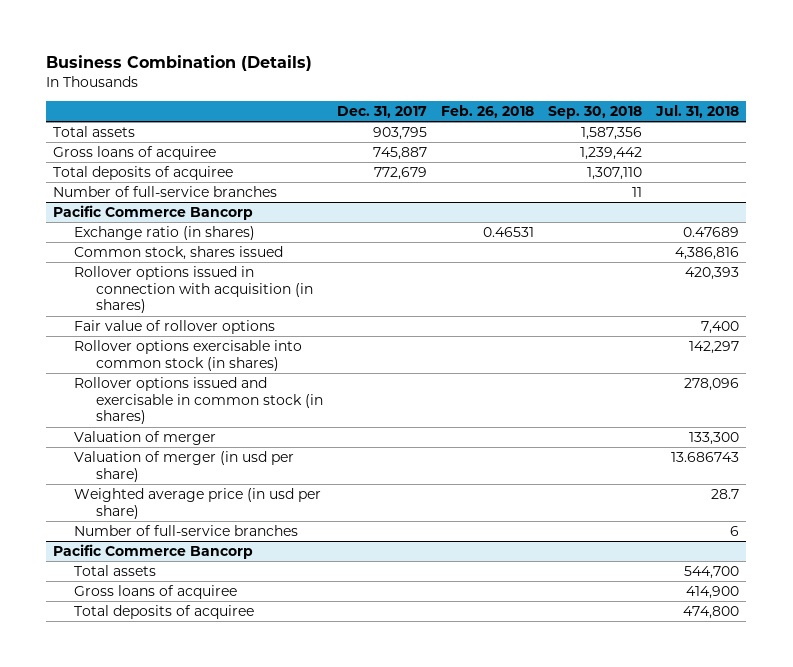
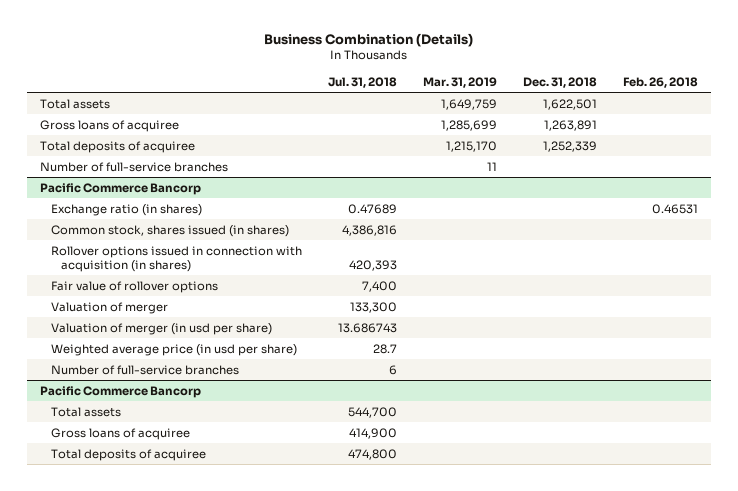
- | Dec. 31, 2017 | Feb. 26, 2018 | Sep. 30, 2018 | Jul. 31, 2018
+ | Jul. 31, 2018 | Mar. 31, 2019 | Dec. 31, 2018 | Feb. 26, 2018
@ Pacific Commerce Bancorp
- Common stock, shares issued | | | | 4,386,816
+ Common stock, shares issued (in shares) | 4,386,816 | | |
- Rollover options exercisable into common stock (in shares) | | | | 142,297
- Rollover options issued and exercisable in common stock (in shares) | | | | 278,096

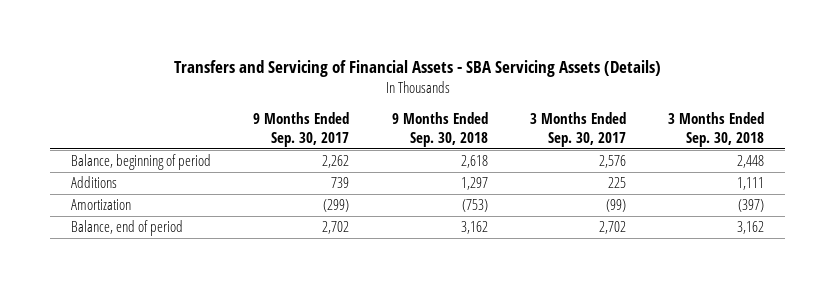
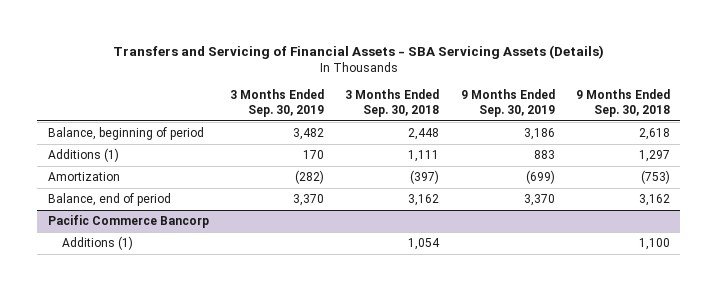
- | 9 Months Ended Sep. 30, 2017 | 9 Months Ended Sep. 30, 2018 | 3 Months Ended Sep. 30, 2017 | 3 Months Ended Sep. 30, 2018
+ | 3 Months Ended Sep. 30, 2019 | 3 Months Ended Sep. 30, 2018 | 9 Months Ended Sep. 30, 2019 | 9 Months Ended Sep. 30, 2018
- Additions | 739 | 1,297 | 225 | 1,111
+ Additions (1) | 170 | 1,111 | 883 | 1,297
+ Pacific Commerce Bancorp
+ Additions (1) | | 1,054 | | 1,100

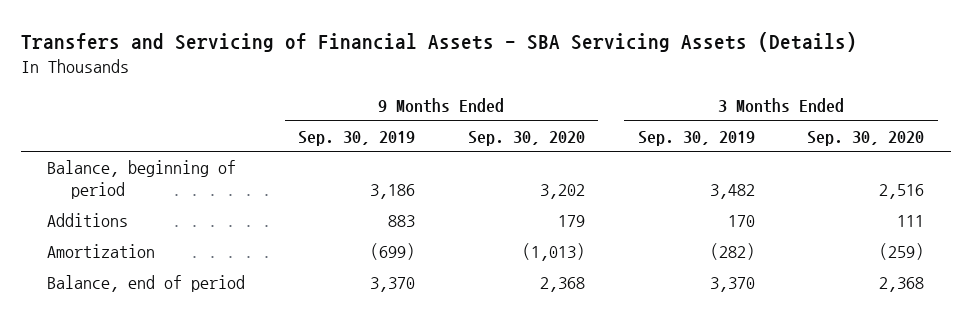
- | 3 Months Ended Sep. 30, 2019 | 3 Months Ended Sep. 30, 2018 | 9 Months Ended Sep. 30, 2019 | 9 Months Ended Sep. 30, 2018
+ | 9 Months Ended Sep. 30, 2019 | 9 Months Ended Sep. 30, 2020 | 3 Months Ended Sep. 30, 2019 | 3 Months Ended Sep. 30, 2020
- Additions (1) | 170 | 1,111 | 883 | 1,297
+ Additions | 883 | 179 | 170 | 111
- Pacific Commerce Bancorp
- Additions (1) | | 1,054 | | 1,100

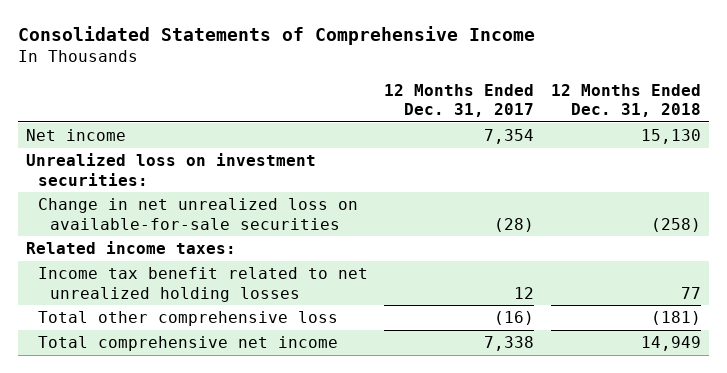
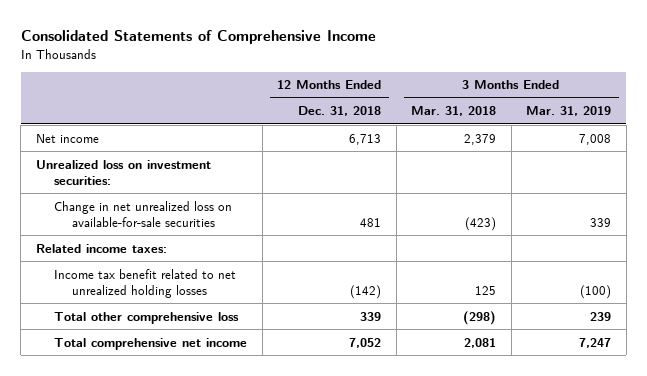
- | 12 Months Ended Dec. 31, 2017 | 12 Months Ended Dec. 31, 2018
+ | 12 Months Ended Dec. 31, 2018 | 3 Months Ended Mar. 31, 2018 | 3 Months Ended Mar. 31, 2019
- Net income | 7,354 | 15,130
+ Net income | 6,713 | 2,379 | 7,008
- Change in net unrealized loss on available-for-sale securities | (28) | (258)
+ Change in net unrealized loss on available-for-sale securities | 481 | (423) | 339
- Income tax benefit related to net unrealized holding losses | 12 | 77
- Total other comprehensive loss | (16) | (181)
- Total comprehensive net income | 7,338 | 14,949
+ Income tax benefit related to net unrealized holding losses | (142) | 125 | (100)
+ Total other comprehensive loss | 339 | (298) | 239
+ Total comprehensive net income | 7,052 | 2,081 | 7,247

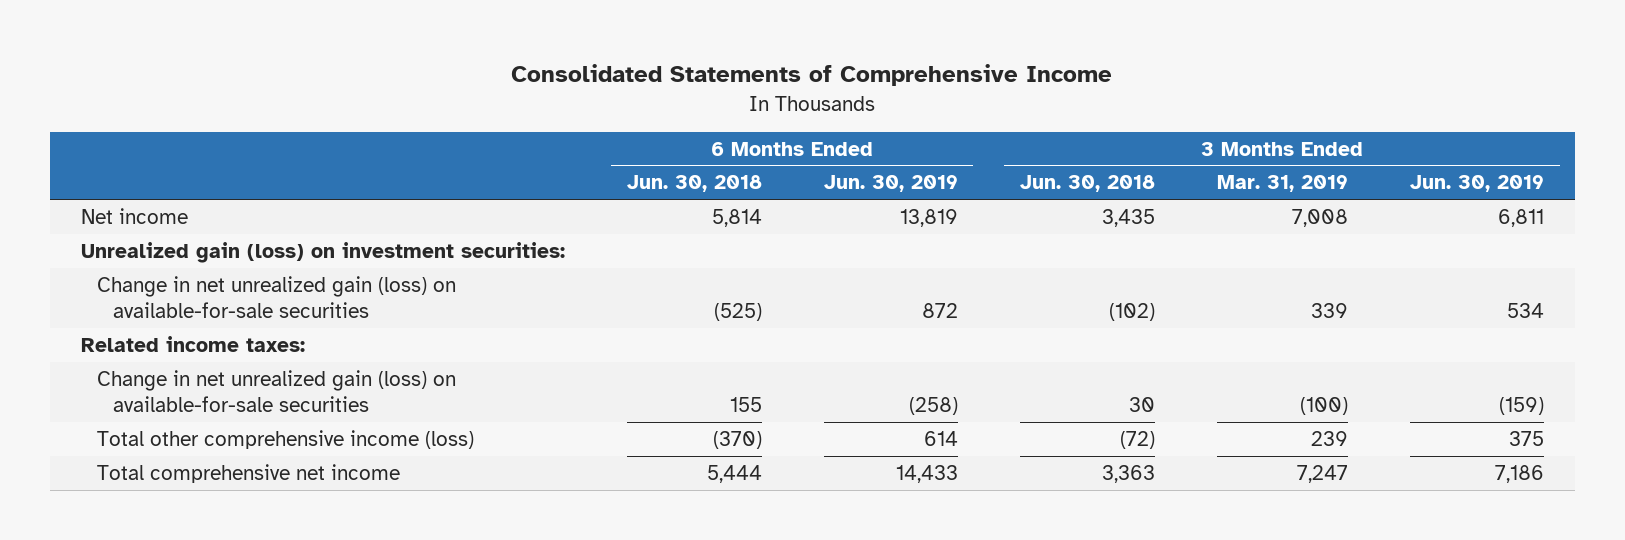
- | 12 Months Ended Dec. 31, 2018 | 3 Months Ended Mar. 31, 2018 | 3 Months Ended Mar. 31, 2019
+ | 6 Months Ended Jun. 30, 2018 | 6 Months Ended Jun. 30, 2019 | 3 Months Ended Jun. 30, 2018 | 3 Months Ended Mar. 31, 2019 | 3 Months Ended Jun. 30, 2019
- Unrealized loss on investment securities:
- Change in net unrealized loss on available-for-sale securities | 481 | (423) | 339
+ Unrealized gain (loss) on investment securities:
+ Change in net unrealized gain (loss) on available-for-sale securities | (525) | 872 | (102) | 339 | 534
- Income tax benefit related to net unrealized holding losses | (142) | 125 | (100)
- Total other comprehensive loss | 339 | (298) | 239
+ Change in net unrealized gain (loss) on available-for-sale securities | 155 | (258) | 30 | (100) | (159)
+ Total other comprehensive income (loss) | (370) | 614 | (72) | 239 | 375

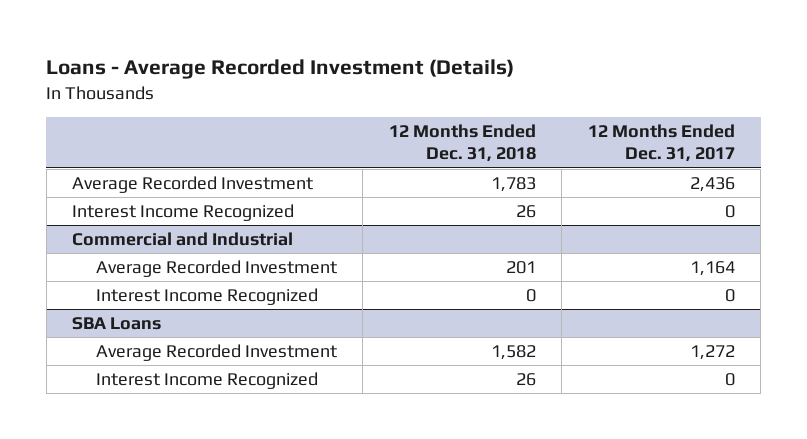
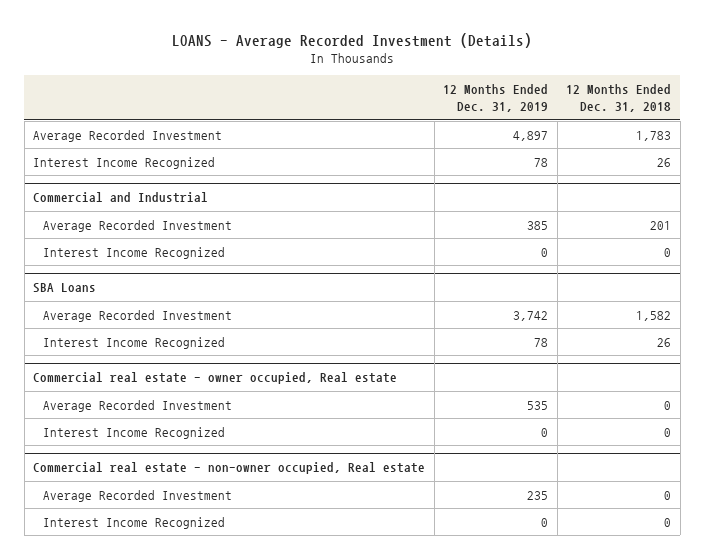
- Loans - Average Recorded Investment (Details)
+ LOANS - Average Recorded Investment (Details)
- | 12 Months Ended Dec. 31, 2018 | 12 Months Ended Dec. 31, 2017
+ | 12 Months Ended Dec. 31, 2019 | 12 Months Ended Dec. 31, 2018
+ Commercial real estate - owner occupied, Real estate
+ Average Recorded Investment | 535 | 0
+ Interest Income Recognized | 0 | 0
+ Commercial real estate - non-owner occupied, Real estate
+ Average Recorded Investment | 235 | 0
+ Interest Income Recognized | 0 | 0

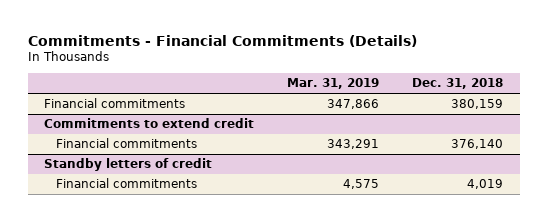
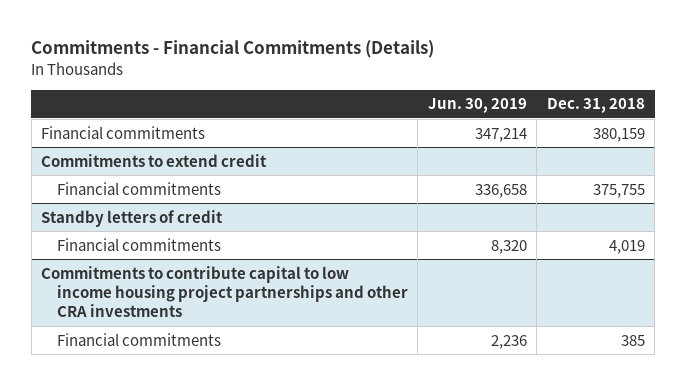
- | Mar. 31, 2019 | Dec. 31, 2018
+ | Jun. 30, 2019 | Dec. 31, 2018
@ Commitments to extend credit
- Financial commitments | 343,291 | 376,140
+ Financial commitments | 336,658 | 375,755
+ Commitments to contribute capital to low income housing project partnerships and other CRA investments
+ Financial commitments | 2,236 | 385

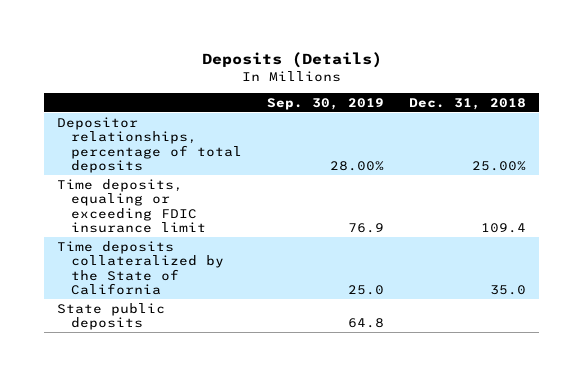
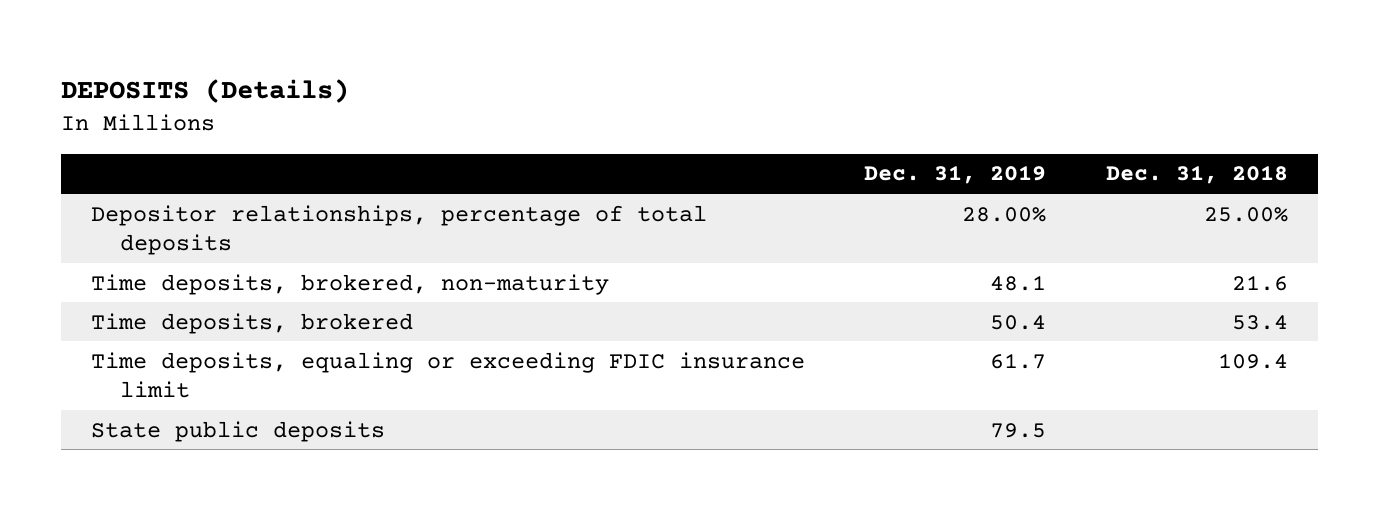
- Deposits (Details)
+ DEPOSITS (Details)
- | Sep. 30, 2019 | Dec. 31, 2018
+ | Dec. 31, 2019 | Dec. 31, 2018
+ Time deposits, brokered, non-maturity | 48.1 | 21.6
+ Time deposits, brokered | 50.4 | 53.4
- Time deposits collateralized by the State of California | 25.0 | 35.0

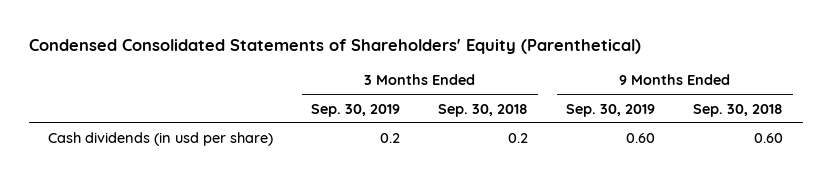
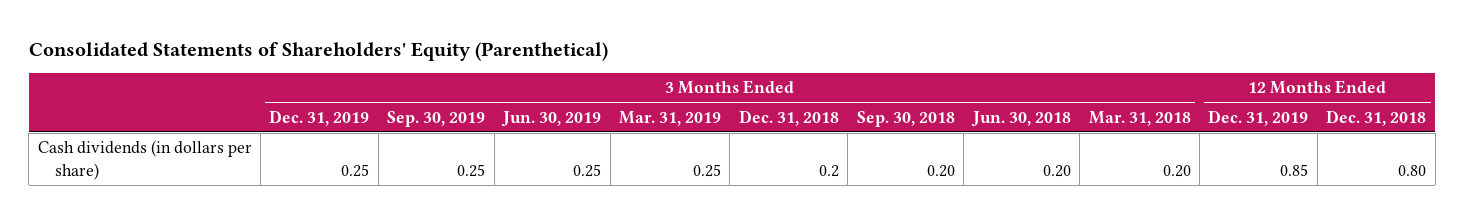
- Condensed Consolidated Statements of Shareholders' Equity (Parenthetical)
+ Consolidated Statements of Shareholders' Equity (Parenthetical)
- | 3 Months Ended Sep. 30, 2019 | 3 Months Ended Sep. 30, 2018 | 9 Months Ended Sep. 30, 2019 | 9 Months Ended Sep. 30, 2018
+ | 3 Months Ended Dec. 31, 2019 | 3 Months Ended Sep. 30, 2019 | 3 Months Ended Jun. 30, 2019 | 3 Months Ended Mar. 31, 2019 | 3 Months Ended Dec. 31, 2018 | 3 Months Ended Sep. 30, 2018 | 3 Months Ended Jun. 30, 2018 | 3 Months Ended Mar. 31, 2018 | 12 Months Ended Dec. 31, 2019 | 12 Months Ended Dec. 31, 2018
- Cash dividends (in usd per share) | 0.2 | 0.2 | 0.60 | 0.60
+ Cash dividends (in dollars per share) | 0.25 | 0.25 | 0.25 | 0.25 | 0.2 | 0.20 | 0.20 | 0.20 | 0.85 | 0.80

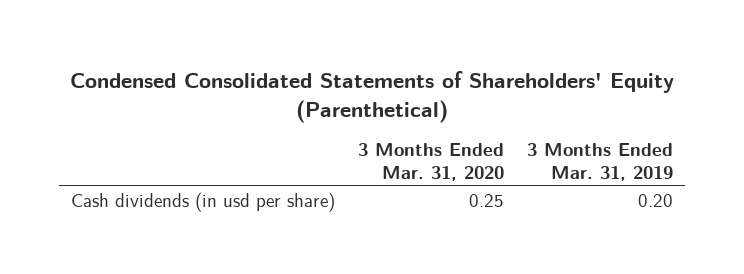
- Consolidated Statements of Shareholders' Equity (Parenthetical)
+ Condensed Consolidated Statements of Shareholders' Equity (Parenthetical)
- | 3 Months Ended Dec. 31, 2019 | 3 Months Ended Sep. 30, 2019 | 3 Months Ended Jun. 30, 2019 | 3 Months Ended Mar. 31, 2019 | 3 Months Ended Dec. 31, 2018 | 3 Months Ended Sep. 30, 2018 | 3 Months Ended Jun. 30, 2018 | 3 Months Ended Mar. 31, 2018 | 12 Months Ended Dec. 31, 2019 | 12 Months Ended Dec. 31, 2018
+ | 3 Months Ended Mar. 31, 2020 | 3 Months Ended Mar. 31, 2019
- Cash dividends (in dollars per share) | 0.25 | 0.25 | 0.25 | 0.25 | 0.2 | 0.20 | 0.20 | 0.20 | 0.85 | 0.80
+ Cash dividends (in usd per share) | 0.25 | 0.20

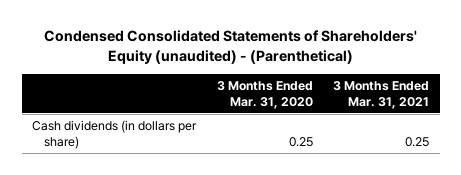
- Condensed Consolidated Statements of Shareholders' Equity (Parenthetical)
+ Condensed Consolidated Statements of Shareholders' Equity (unaudited) - (Parenthetical)
- | 3 Months Ended Mar. 31, 2020 | 3 Months Ended Mar. 31, 2019
+ | 3 Months Ended Mar. 31, 2020 | 3 Months Ended Mar. 31, 2021
- Cash dividends (in usd per share) | 0.25 | 0.20
+ Cash dividends (in dollars per share) | 0.25 | 0.25

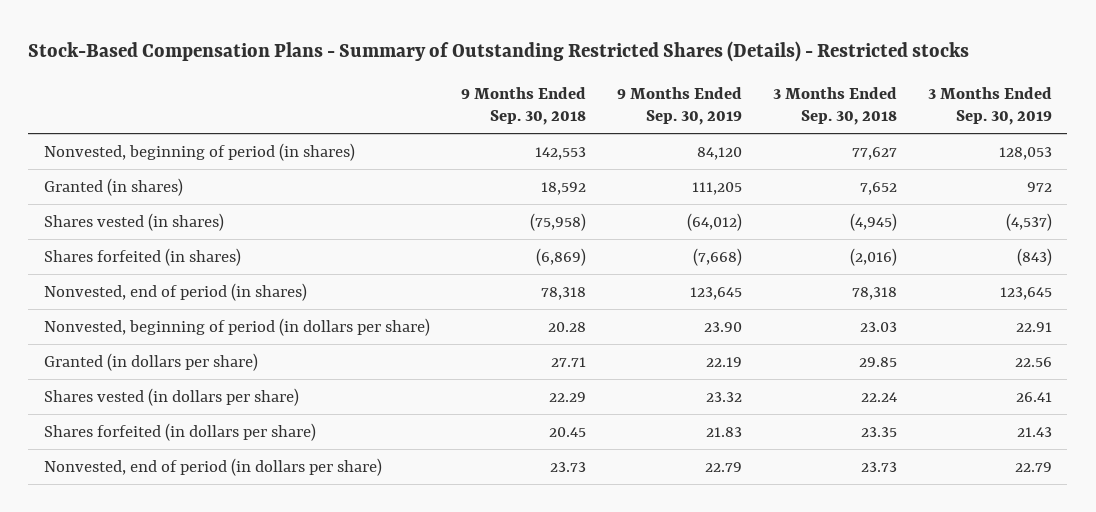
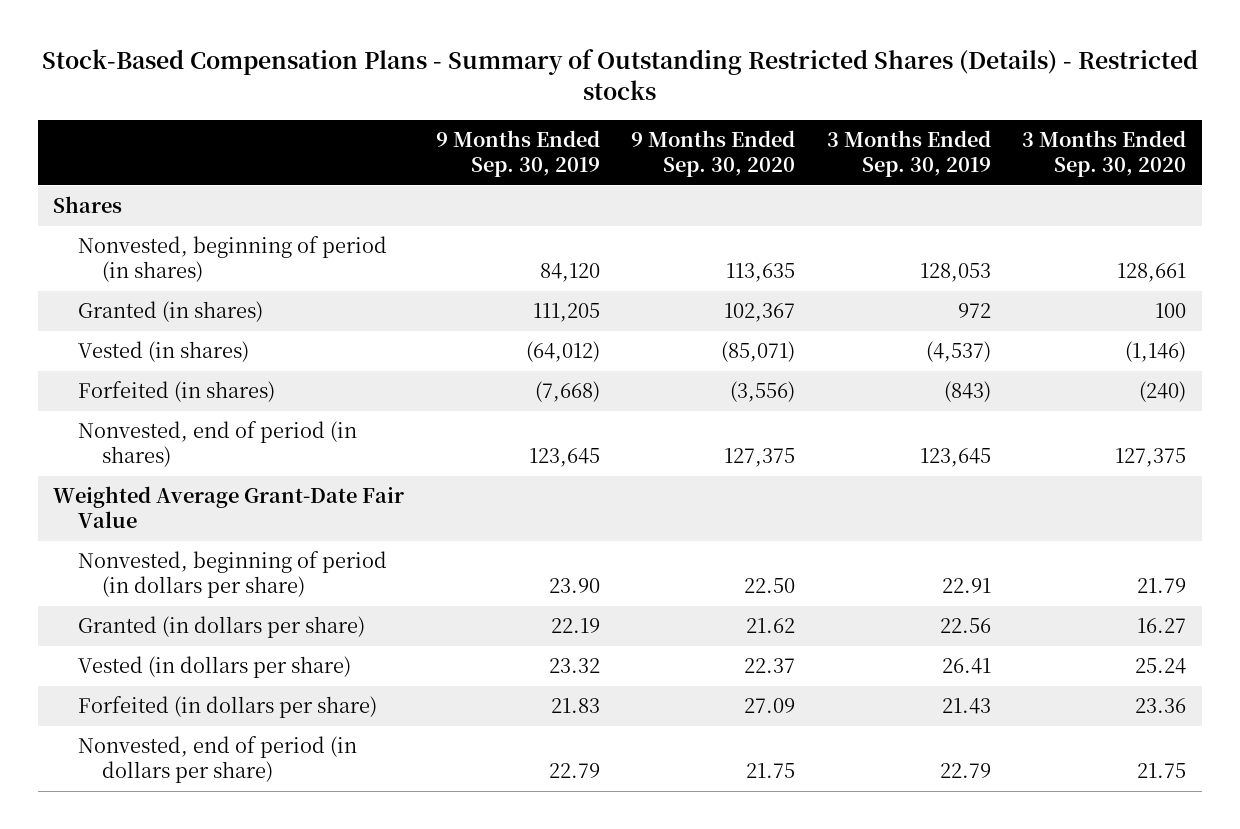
- | 9 Months Ended Sep. 30, 2018 | 9 Months Ended Sep. 30, 2019 | 3 Months Ended Sep. 30, 2018 | 3 Months Ended Sep. 30, 2019
+ | 9 Months Ended Sep. 30, 2019 | 9 Months Ended Sep. 30, 2020 | 3 Months Ended Sep. 30, 2019 | 3 Months Ended Sep. 30, 2020
+ Shares
- Shares vested (in shares) | (75,958) | (64,012) | (4,945) | (4,537)
- Shares forfeited (in shares) | (6,869) | (7,668) | (2,016) | (843)
+ Vested (in shares) | (64,012) | (85,071) | (4,537) | (1,146)
+ Forfeited (in shares) | (7,668) | (3,556) | (843) | (240)
+ Weighted Average Grant-Date Fair Value
- Shares vested (in dollars per share) | 22.29 | 23.32 | 22.24 | 26.41
- Shares forfeited (in dollars per share) | 20.45 | 21.83 | 23.35 | 21.43
+ Vested (in dollars per share) | 23.32 | 22.37 | 26.41 | 25.24
+ Forfeited (in dollars per share) | 21.83 | 27.09 | 21.43 | 23.36

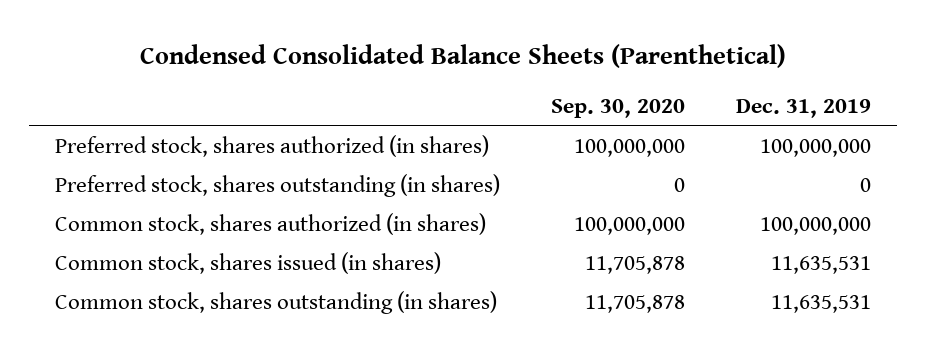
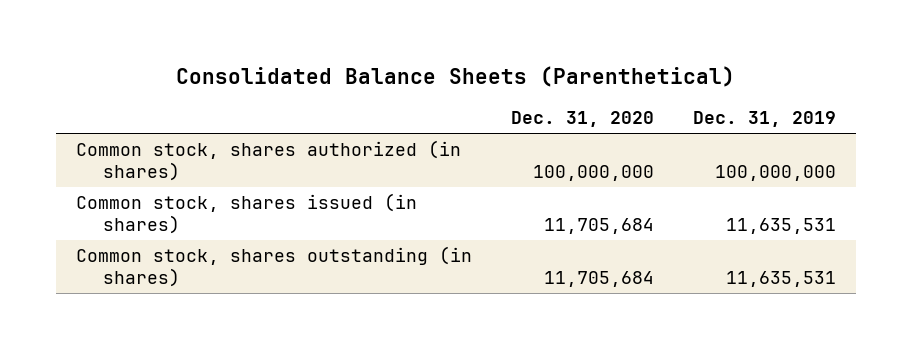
- Condensed Consolidated Balance Sheets (Parenthetical)
+ Consolidated Balance Sheets (Parenthetical)
- | Sep. 30, 2020 | Dec. 31, 2019
+ | Dec. 31, 2020 | Dec. 31, 2019
- Preferred stock, shares authorized (in shares) | 100,000,000 | 100,000,000
- Preferred stock, shares outstanding (in shares) | 0 | 0

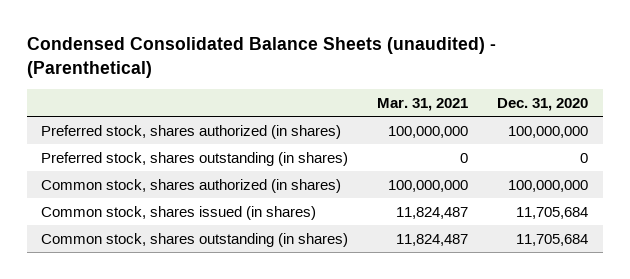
- Consolidated Balance Sheets (Parenthetical)
+ Condensed Consolidated Balance Sheets (unaudited) - (Parenthetical)
- | Dec. 31, 2020 | Dec. 31, 2019
+ | Mar. 31, 2021 | Dec. 31, 2020
+ Preferred stock, shares authorized (in shares) | 100,000,000 | 100,000,000
+ Preferred stock, shares outstanding (in shares) | 0 | 0

